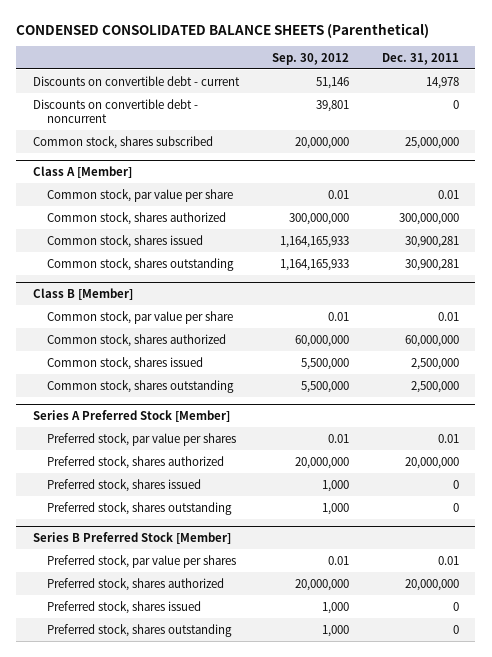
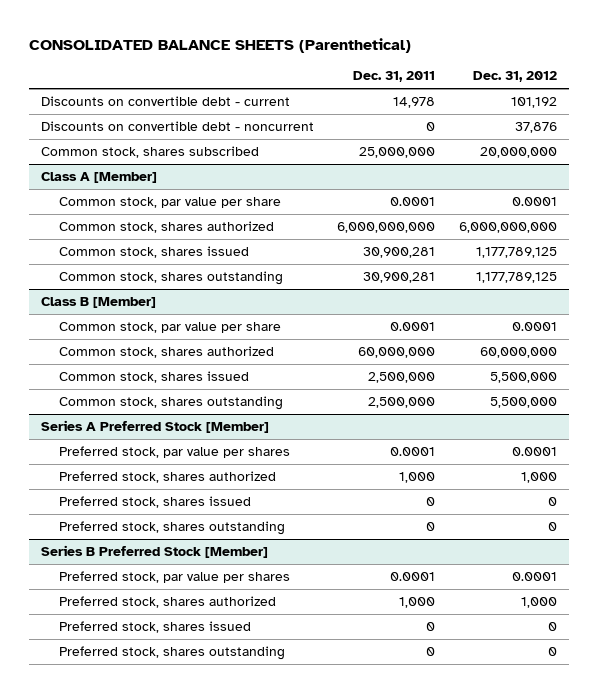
- CONDENSED CONSOLIDATED BALANCE SHEETS (Parenthetical)
+ CONSOLIDATED BALANCE SHEETS (Parenthetical)
- | Sep. 30, 2012 | Dec. 31, 2011
+ | Dec. 31, 2011 | Dec. 31, 2012
@ Class A [Member]
- Common stock, par value per share | 0.01 | 0.01
- Common stock, shares authorized | 300,000,000 | 300,000,000
+ Common stock, par value per share | 0.0001 | 0.0001
+ Common stock, shares authorized | 6,000,000,000 | 6,000,000,000
@ Class B [Member]
- Common stock, par value per share | 0.01 | 0.01
+ Common stock, par value per share | 0.0001 | 0.0001
@ Series A Preferred Stock [Member]
- Preferred stock, par value per shares | 0.01 | 0.01
- Preferred stock, shares authorized | 20,000,000 | 20,000,000
+ Preferred stock, par value per shares | 0.0001 | 0.0001
+ Preferred stock, shares authorized | 1,000 | 1,000
@ Series B Preferred Stock [Member]
- Preferred stock, par value per shares | 0.01 | 0.01
- Preferred stock, shares authorized | 20,000,000 | 20,000,000
+ Preferred stock, par value per shares | 0.0001 | 0.0001
+ Preferred stock, shares authorized | 1,000 | 1,000

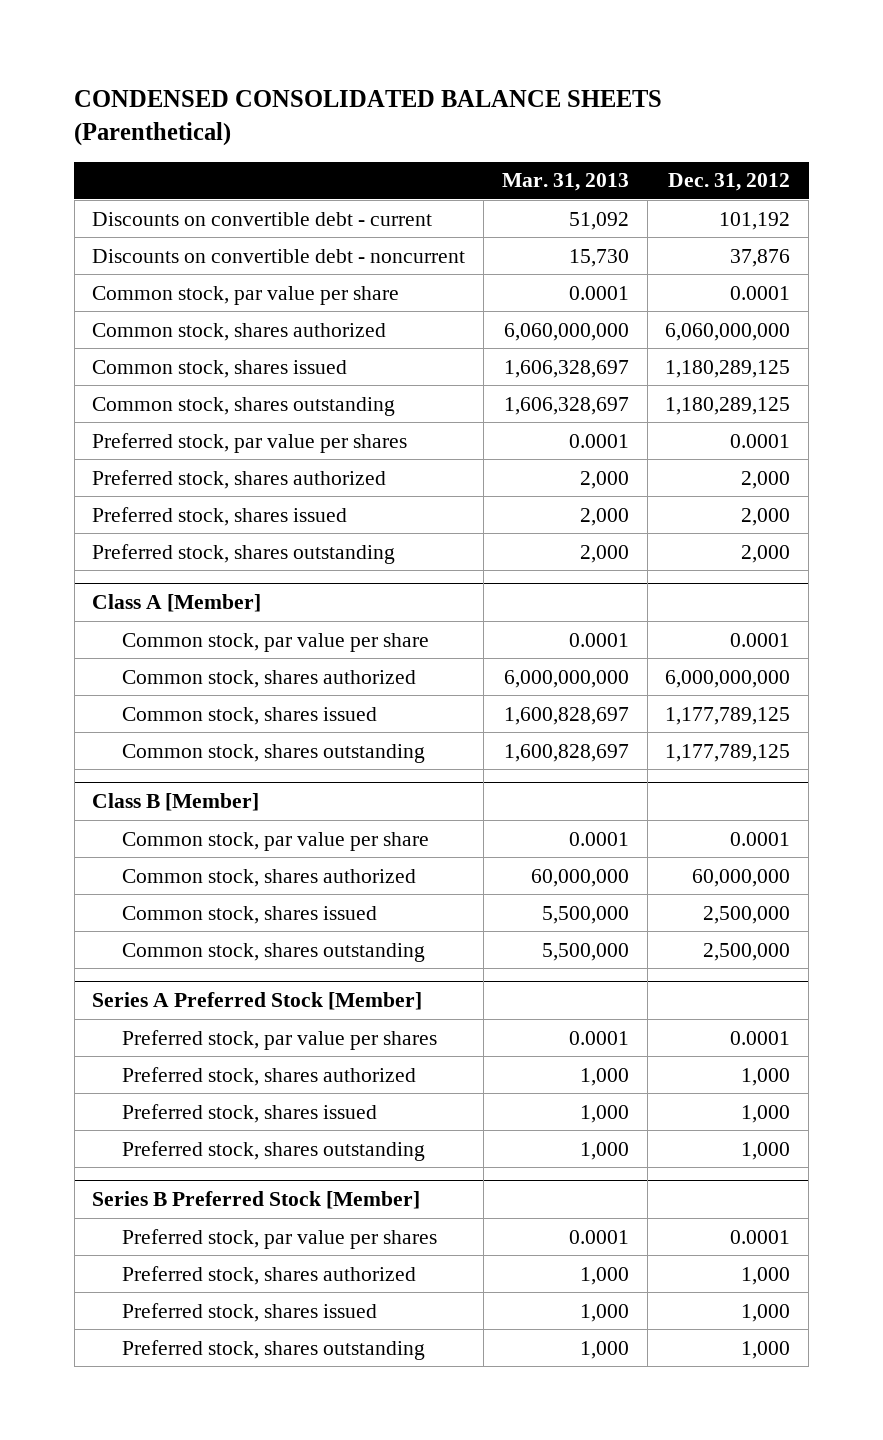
- CONSOLIDATED BALANCE SHEETS (Parenthetical)
+ CONDENSED CONSOLIDATED BALANCE SHEETS (Parenthetical)
- | Dec. 31, 2011 | Dec. 31, 2012
+ | Mar. 31, 2013 | Dec. 31, 2012
- Common stock, shares subscribed | 25,000,000 | 20,000,000
+ Common stock, par value per share | 0.0001 | 0.0001
+ Common stock, shares authorized | 6,060,000,000 | 6,060,000,000
+ Common stock, shares issued | 1,606,328,697 | 1,180,289,125
+ Common stock, shares outstanding | 1,606,328,697 | 1,180,289,125
+ Preferred stock, par value per shares | 0.0001 | 0.0001
+ Preferred stock, shares authorized | 2,000 | 2,000
+ Preferred stock, shares issued | 2,000 | 2,000
+ Preferred stock, shares outstanding | 2,000 | 2,000
@ Class B [Member]
- Common stock, shares issued | 2,500,000 | 5,500,000
- Common stock, shares outstanding | 2,500,000 | 5,500,000
+ Common stock, shares issued | 5,500,000 | 2,500,000
+ Common stock, shares outstanding | 5,500,000 | 2,500,000
@ Series A Preferred Stock [Member]
- Preferred stock, shares issued | 0 | 0
- Preferred stock, shares outstanding | 0 | 0
+ Preferred stock, shares issued | 1,000 | 1,000
+ Preferred stock, shares outstanding | 1,000 | 1,000
@ Series B Preferred Stock [Member]
- Preferred stock, shares issued | 0 | 0
- Preferred stock, shares outstanding | 0 | 0
+ Preferred stock, shares issued | 1,000 | 1,000
+ Preferred stock, shares outstanding | 1,000 | 1,000

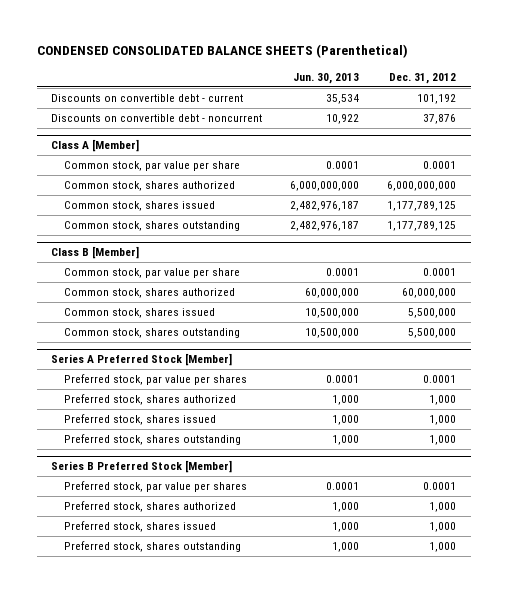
- | Mar. 31, 2013 | Dec. 31, 2012
+ | Jun. 30, 2013 | Dec. 31, 2012
- Common stock, par value per share | 0.0001 | 0.0001
- Common stock, shares authorized | 6,060,000,000 | 6,060,000,000
- Common stock, shares issued | 1,606,328,697 | 1,180,289,125
- Common stock, shares outstanding | 1,606,328,697 | 1,180,289,125
- Preferred stock, par value per shares | 0.0001 | 0.0001
- Preferred stock, shares authorized | 2,000 | 2,000
- Preferred stock, shares issued | 2,000 | 2,000
- Preferred stock, shares outstanding | 2,000 | 2,000
@ Class B [Member]
- Common stock, shares issued | 5,500,000 | 2,500,000
- Common stock, shares outstanding | 5,500,000 | 2,500,000
+ Common stock, shares issued | 10,500,000 | 5,500,000
+ Common stock, shares outstanding | 10,500,000 | 5,500,000

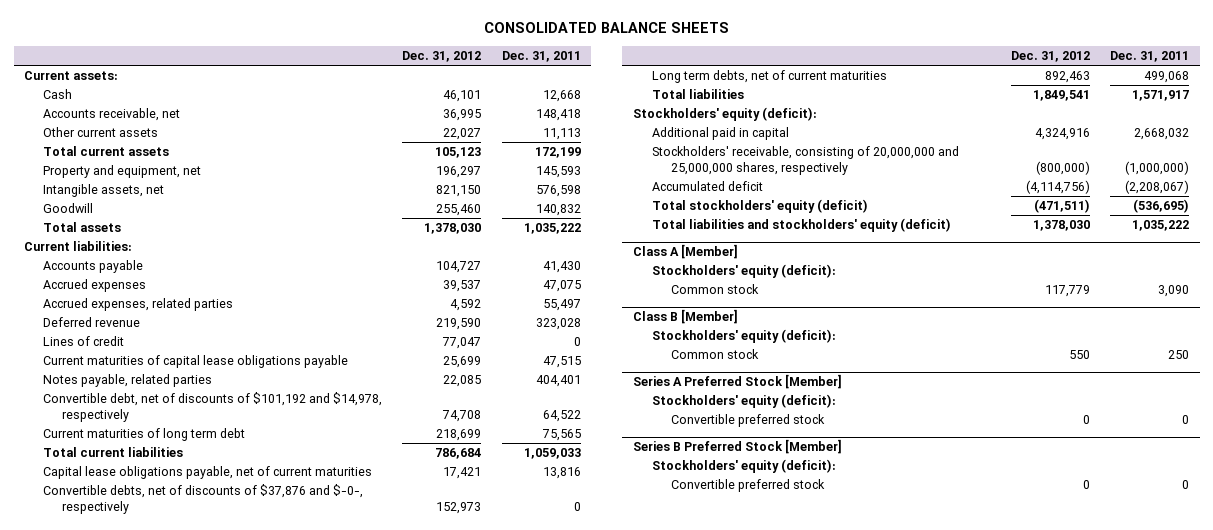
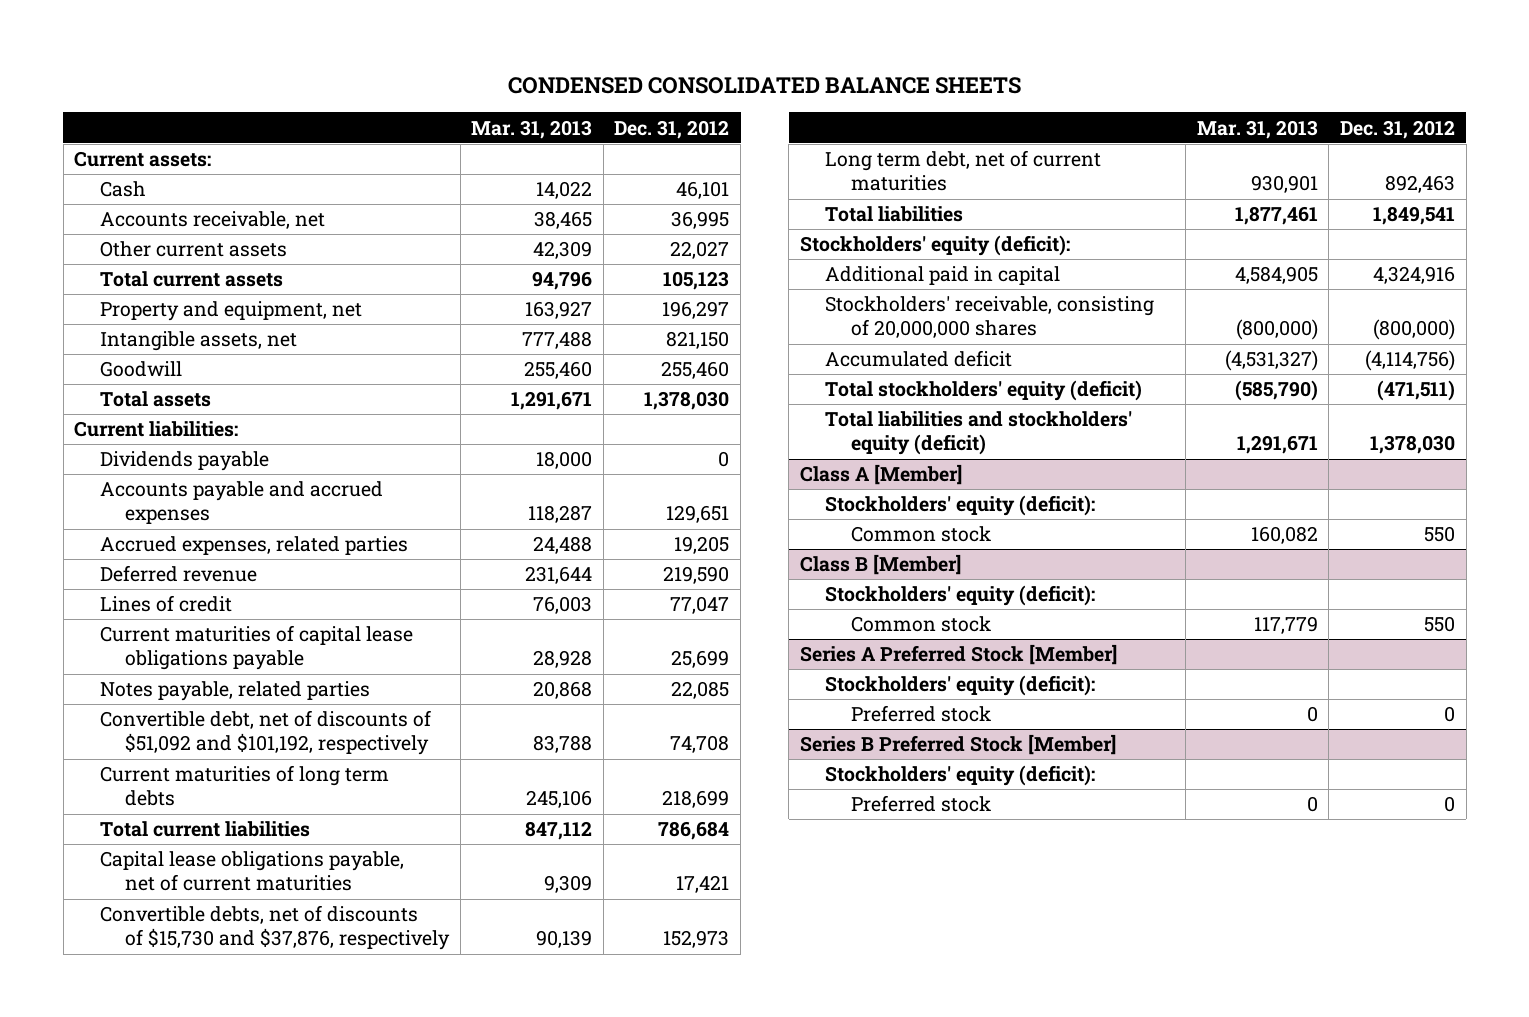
- CONSOLIDATED BALANCE SHEETS
+ CONDENSED CONSOLIDATED BALANCE SHEETS
- | Dec. 31, 2012 | Dec. 31, 2011
+ | Mar. 31, 2013 | Dec. 31, 2012
- Accounts payable | 104,727 | 41,430
- Accrued expenses | 39,537 | 47,075
- Accrued expenses, related parties | 4,592 | 55,497
+ Dividends payable | 18,000 | 0
+ Accounts payable and accrued expenses | 118,287 | 129,651
+ Accrued expenses, related parties | 24,488 | 19,205
- Convertible debt, net of discounts of $101,192 and $14,978, respectively | 74,708 | 64,522
- Current maturities of long term debt | 218,699 | 75,565
+ Convertible debt, net of discounts of $51,092 and $101,192, respectively | 83,788 | 74,708
+ Current maturities of long term debts | 245,106 | 218,699
- Convertible debts, net of discounts of $37,876 and $-0-, respectively | 152,973 | 0
- Long term debts, net of current maturities | 892,463 | 499,068
+ Convertible debts, net of discounts of $15,730 and $37,876, respectively | 90,139 | 152,973
+ Long term debt, net of current maturities | 930,901 | 892,463
- Stockholders' receivable, consisting of 20,000,000 and 25,000,000 shares, respectively | (800,000) | (1,000,000)
+ Stockholders' receivable, consisting of 20,000,000 shares | (800,000) | (800,000)
@ Class A [Member]
- Common stock | 117,779 | 3,090
+ Common stock | 160,082 | 550
@ Series A Preferred Stock [Member]
- Convertible preferred stock | 0 | 0
+ Preferred stock | 0 | 0
@ Series B Preferred Stock [Member]
- Convertible preferred stock | 0 | 0
+ Preferred stock | 0 | 0

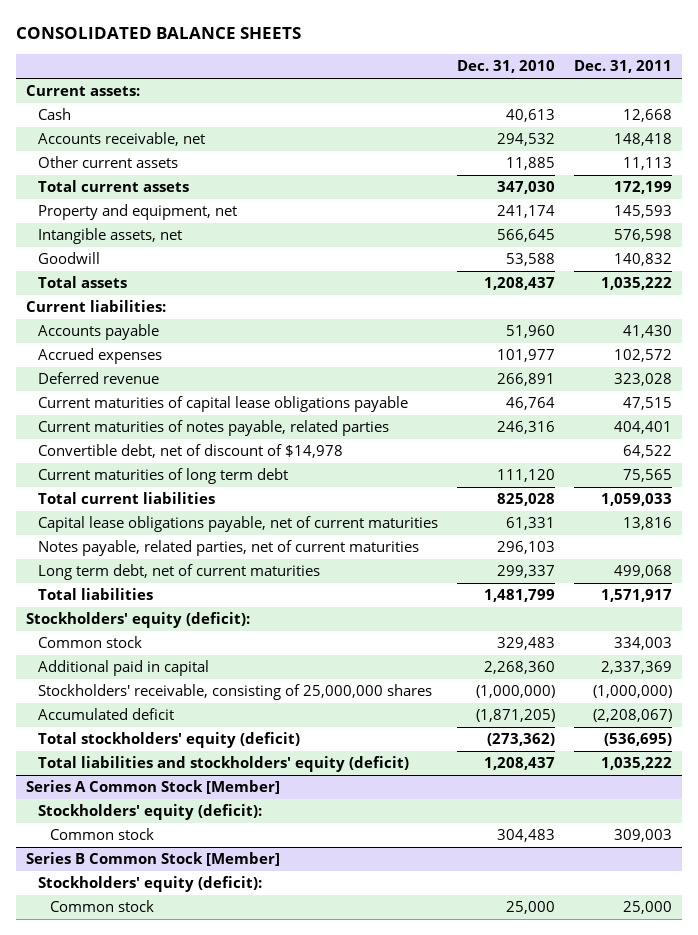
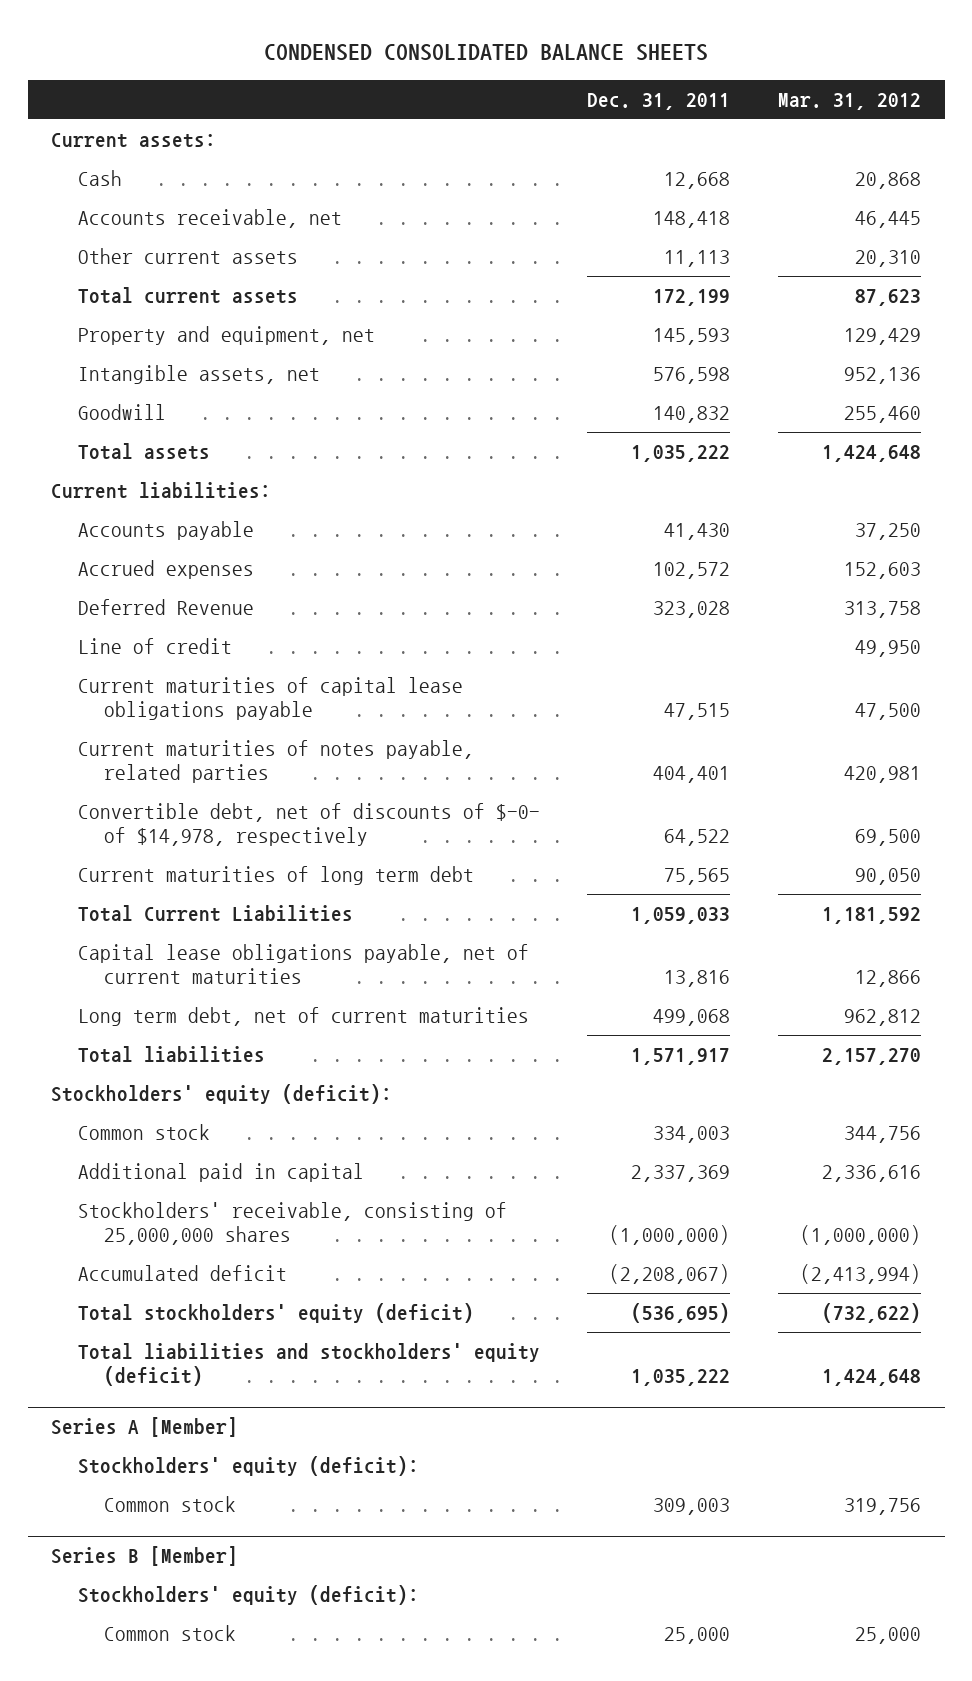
- CONSOLIDATED BALANCE SHEETS
+ CONDENSED CONSOLIDATED BALANCE SHEETS
- | Dec. 31, 2010 | Dec. 31, 2011
+ | Dec. 31, 2011 | Mar. 31, 2012
- Deferred revenue | 266,891 | 323,028
+ Deferred Revenue | 323,028 | 313,758
+ Line of credit | | 49,950
- Convertible debt, net of discount of $14,978 | | 64,522
+ Convertible debt, net of discounts of $-0- of $14,978, respectively | 64,522 | 69,500
- Total current liabilities | 825,028 | 1,059,033
+ Total Current Liabilities | 1,059,033 | 1,181,592
- Notes payable, related parties, net of current maturities | 296,103 |
- Series A Common Stock [Member]
+ Series A [Member]
- Series B Common Stock [Member]
+ Series B [Member]

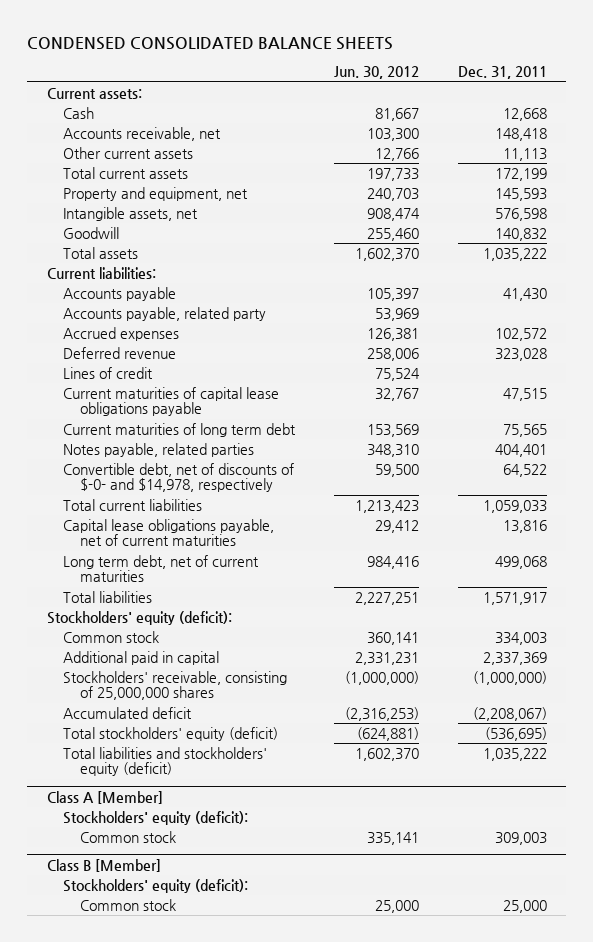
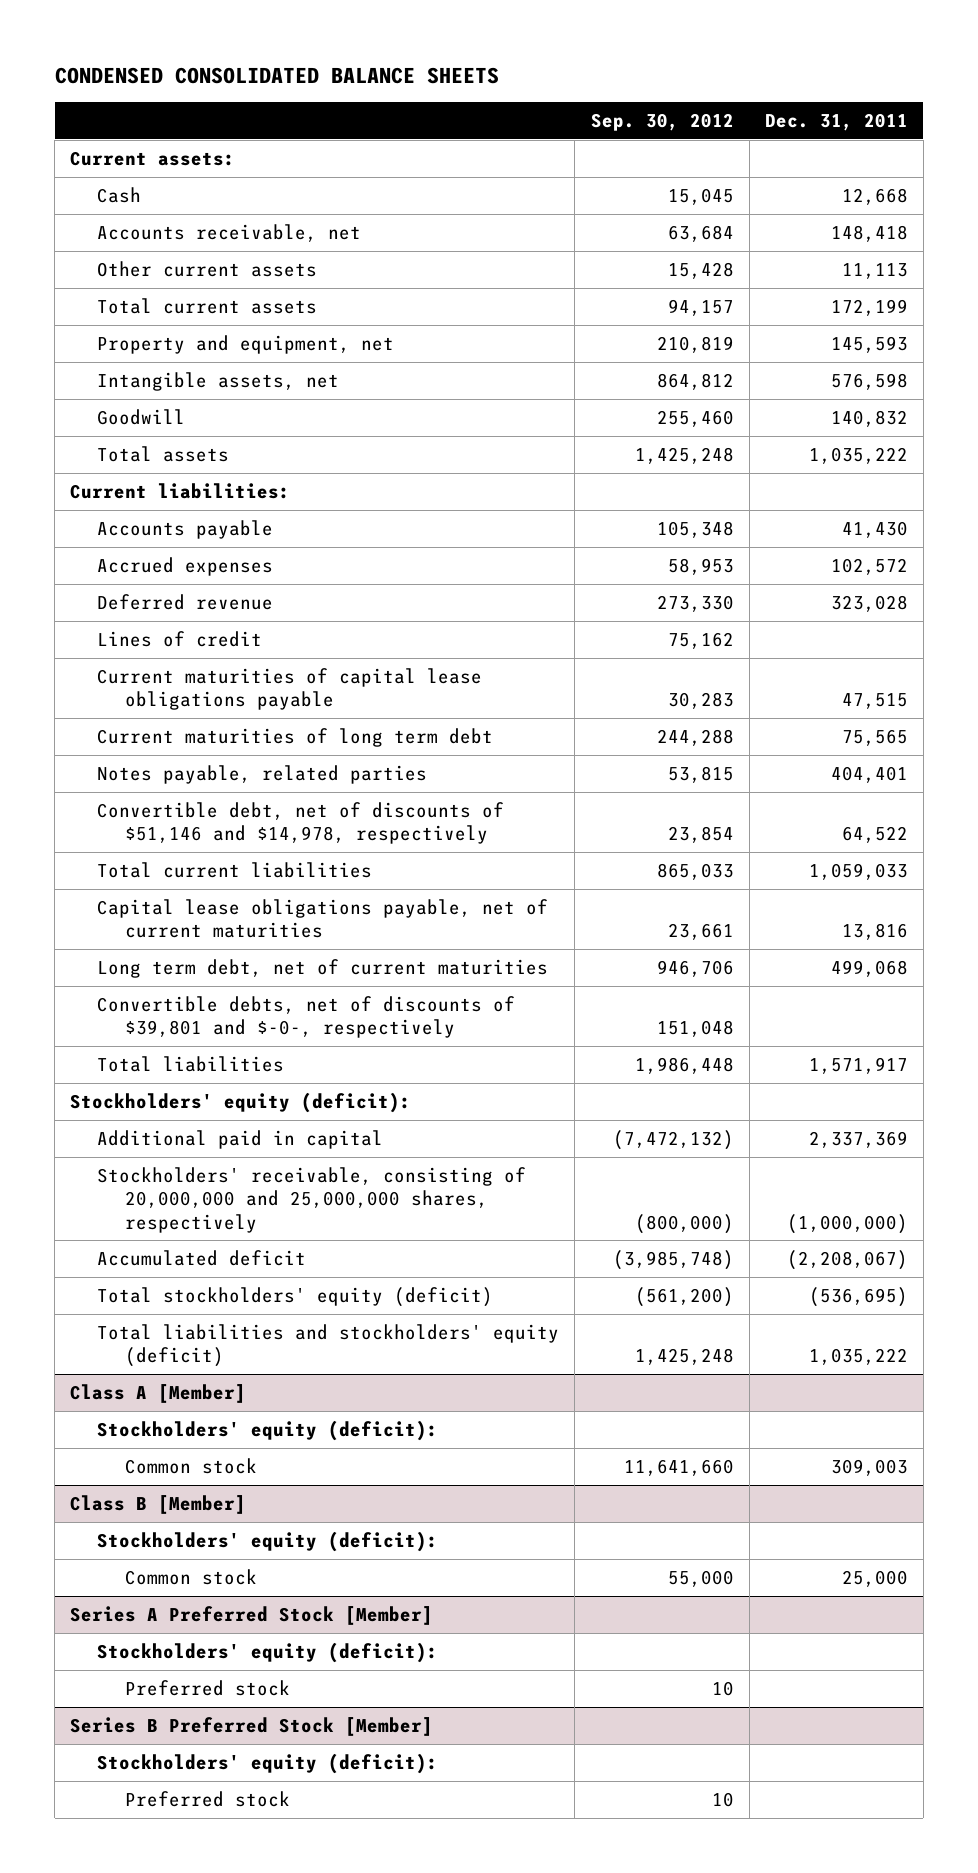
- | Jun. 30, 2012 | Dec. 31, 2011
+ | Sep. 30, 2012 | Dec. 31, 2011
- Accounts payable, related party | 53,969 |
- Convertible debt, net of discounts of $-0- and $14,978, respectively | 59,500 | 64,522
+ Convertible debt, net of discounts of $51,146 and $14,978, respectively | 23,854 | 64,522
+ Convertible debts, net of discounts of $39,801 and $-0-, respectively | 151,048 |
- Common stock | 360,141 | 334,003
- Stockholders' receivable, consisting of 25,000,000 shares | (1,000,000) | (1,000,000)
+ Stockholders' receivable, consisting of 20,000,000 and 25,000,000 shares, respectively | (800,000) | (1,000,000)
+ Series A Preferred Stock [Member]
+ Stockholders' equity (deficit):
+ Preferred stock | 10 |
+ Series B Preferred Stock [Member]
+ Stockholders' equity (deficit):
+ Preferred stock | 10 |

